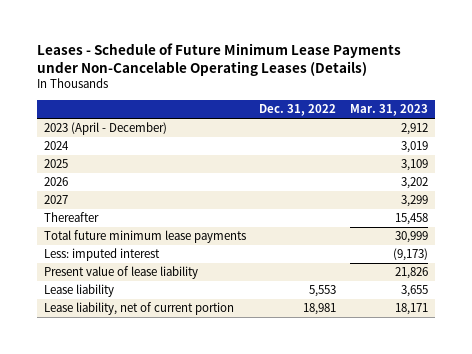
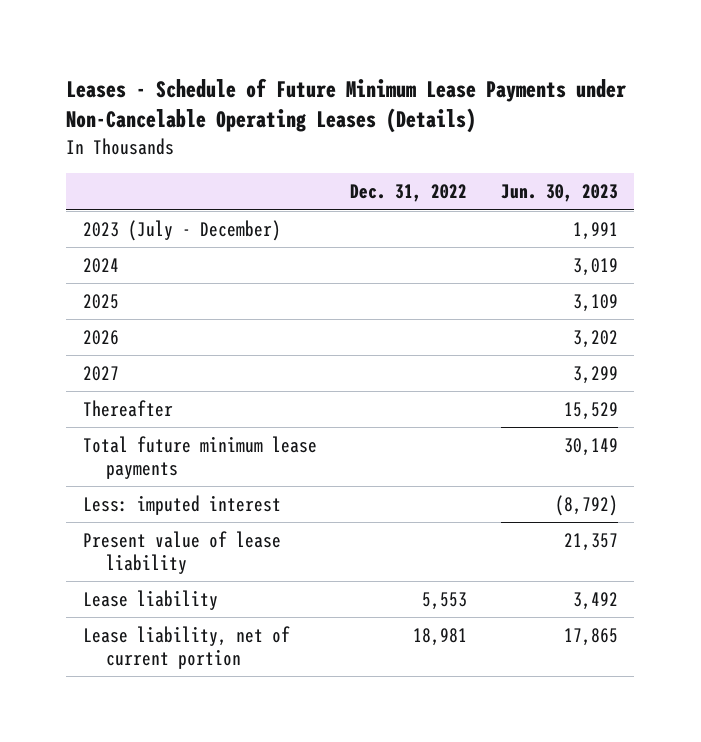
- | Dec. 31, 2022 | Mar. 31, 2023
+ | Dec. 31, 2022 | Jun. 30, 2023
- 2023 (April - December) | | 2,912
+ 2023 (July - December) | | 1,991

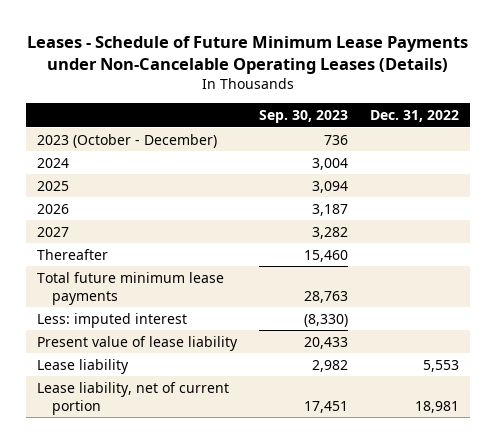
- | Dec. 31, 2022 | Jun. 30, 2023
+ | Sep. 30, 2023 | Dec. 31, 2022
- 2023 (July - December) | | 1,991
+ 2023 (October - December) | 736 |

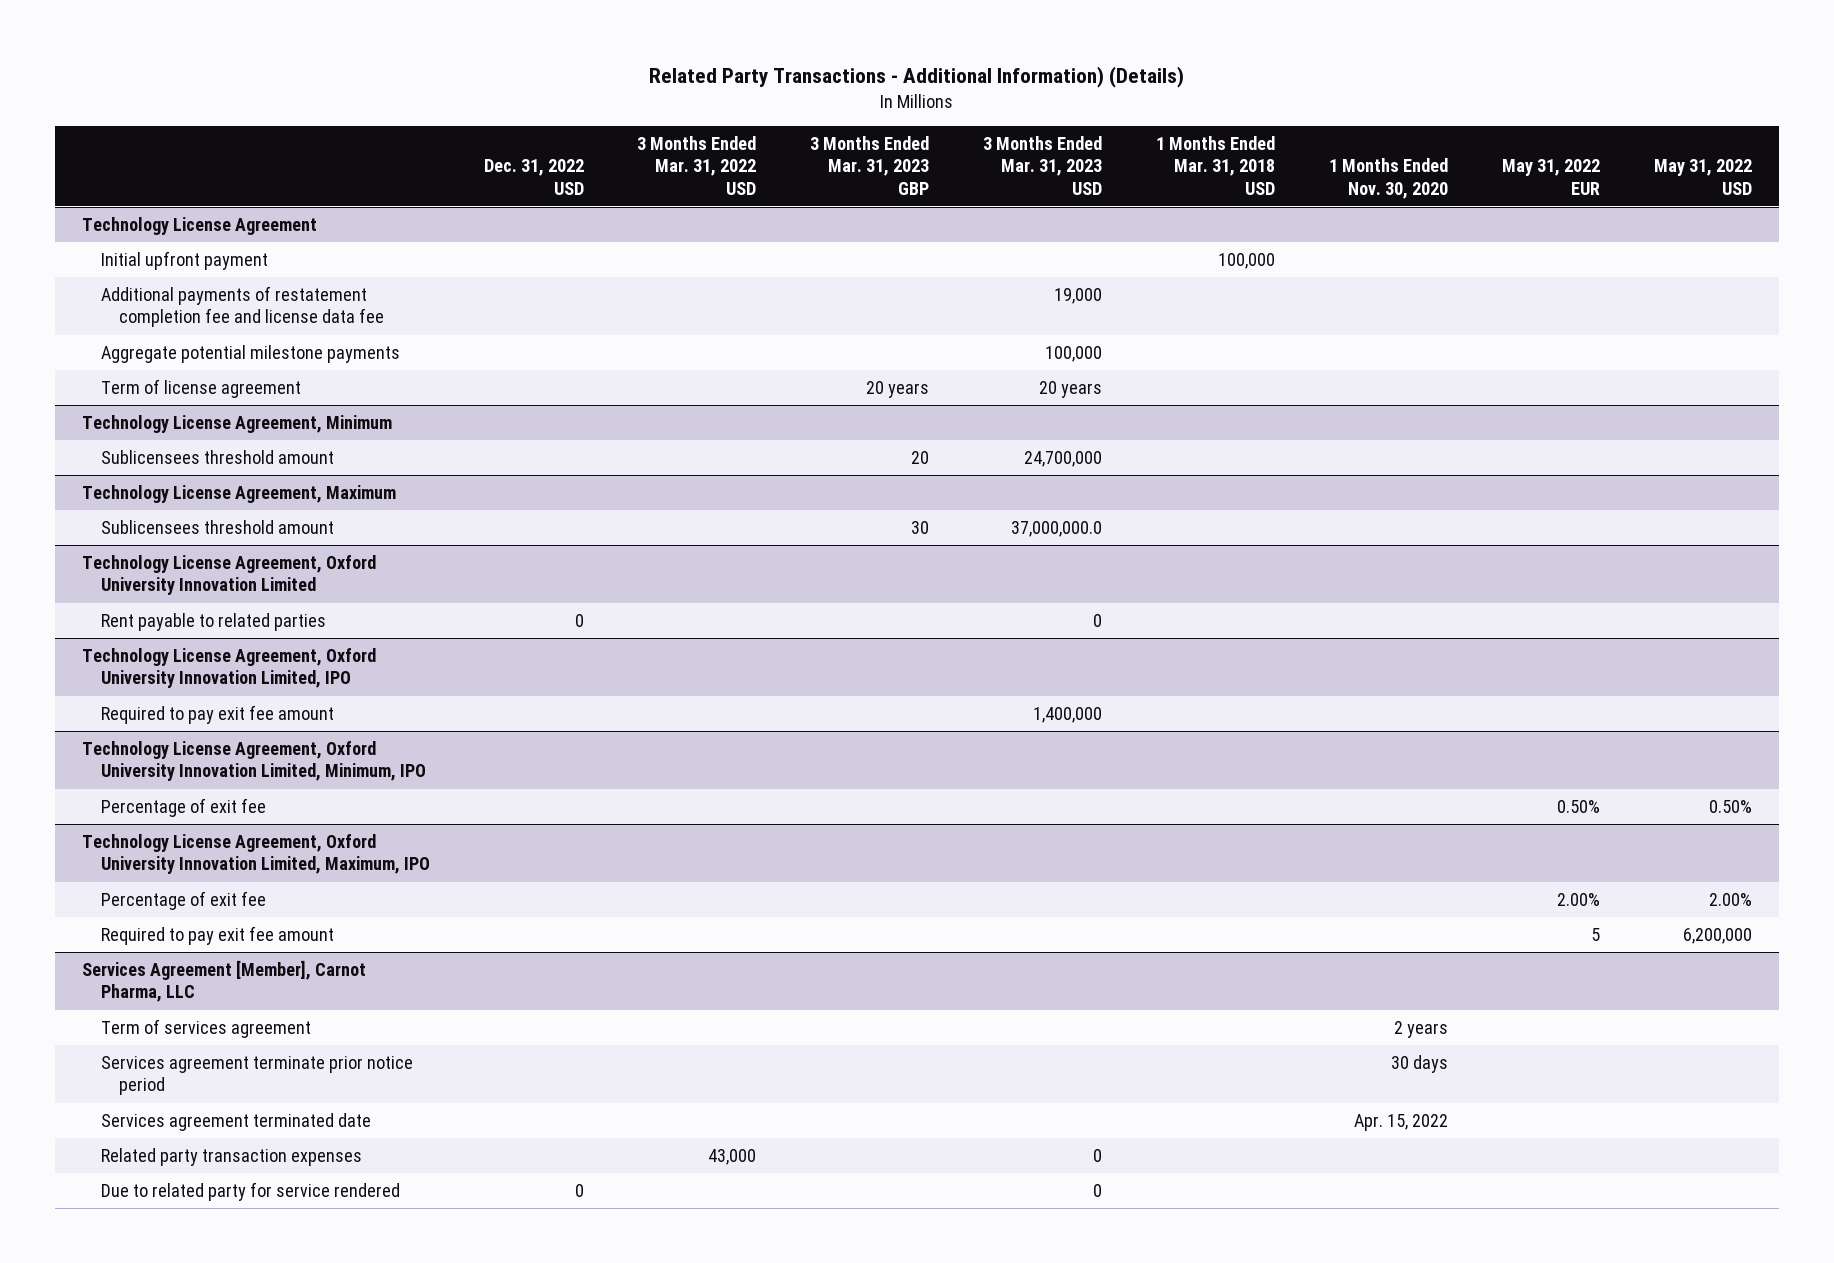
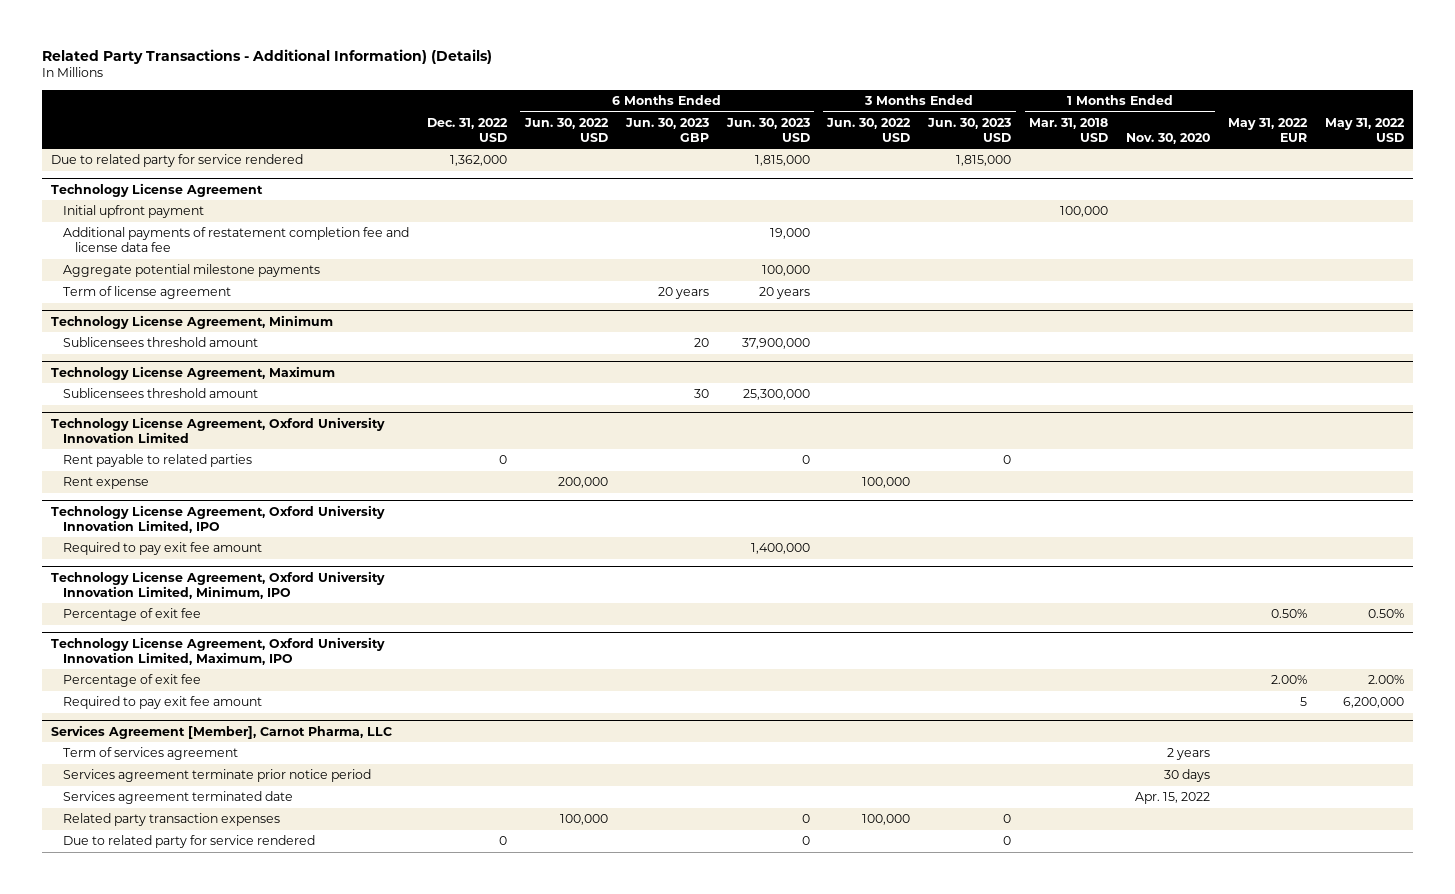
- | Dec. 31, 2022 USD | 3 Months Ended Mar. 31, 2022 USD | 3 Months Ended Mar. 31, 2023 GBP | 3 Months Ended Mar. 31, 2023 USD | 1 Months Ended Mar. 31, 2018 USD | 1 Months Ended Nov. 30, 2020 | May 31, 2022 EUR | May 31, 2022 USD
+ | Dec. 31, 2022 USD | 6 Months Ended Jun. 30, 2022 USD | 6 Months Ended Jun. 30, 2023 GBP | 6 Months Ended Jun. 30, 2023 USD | 3 Months Ended Jun. 30, 2022 USD | 3 Months Ended Jun. 30, 2023 USD | 1 Months Ended Mar. 31, 2018 USD | 1 Months Ended Nov. 30, 2020 | May 31, 2022 EUR | May 31, 2022 USD
+ Due to related party for service rendered | 1,362,000 | | | 1,815,000 | | 1,815,000 | | | |
@ Technology License Agreement, Oxford University Innovation Limited
+ Rent expense | | 200,000 | | | 100,000 | | | | |

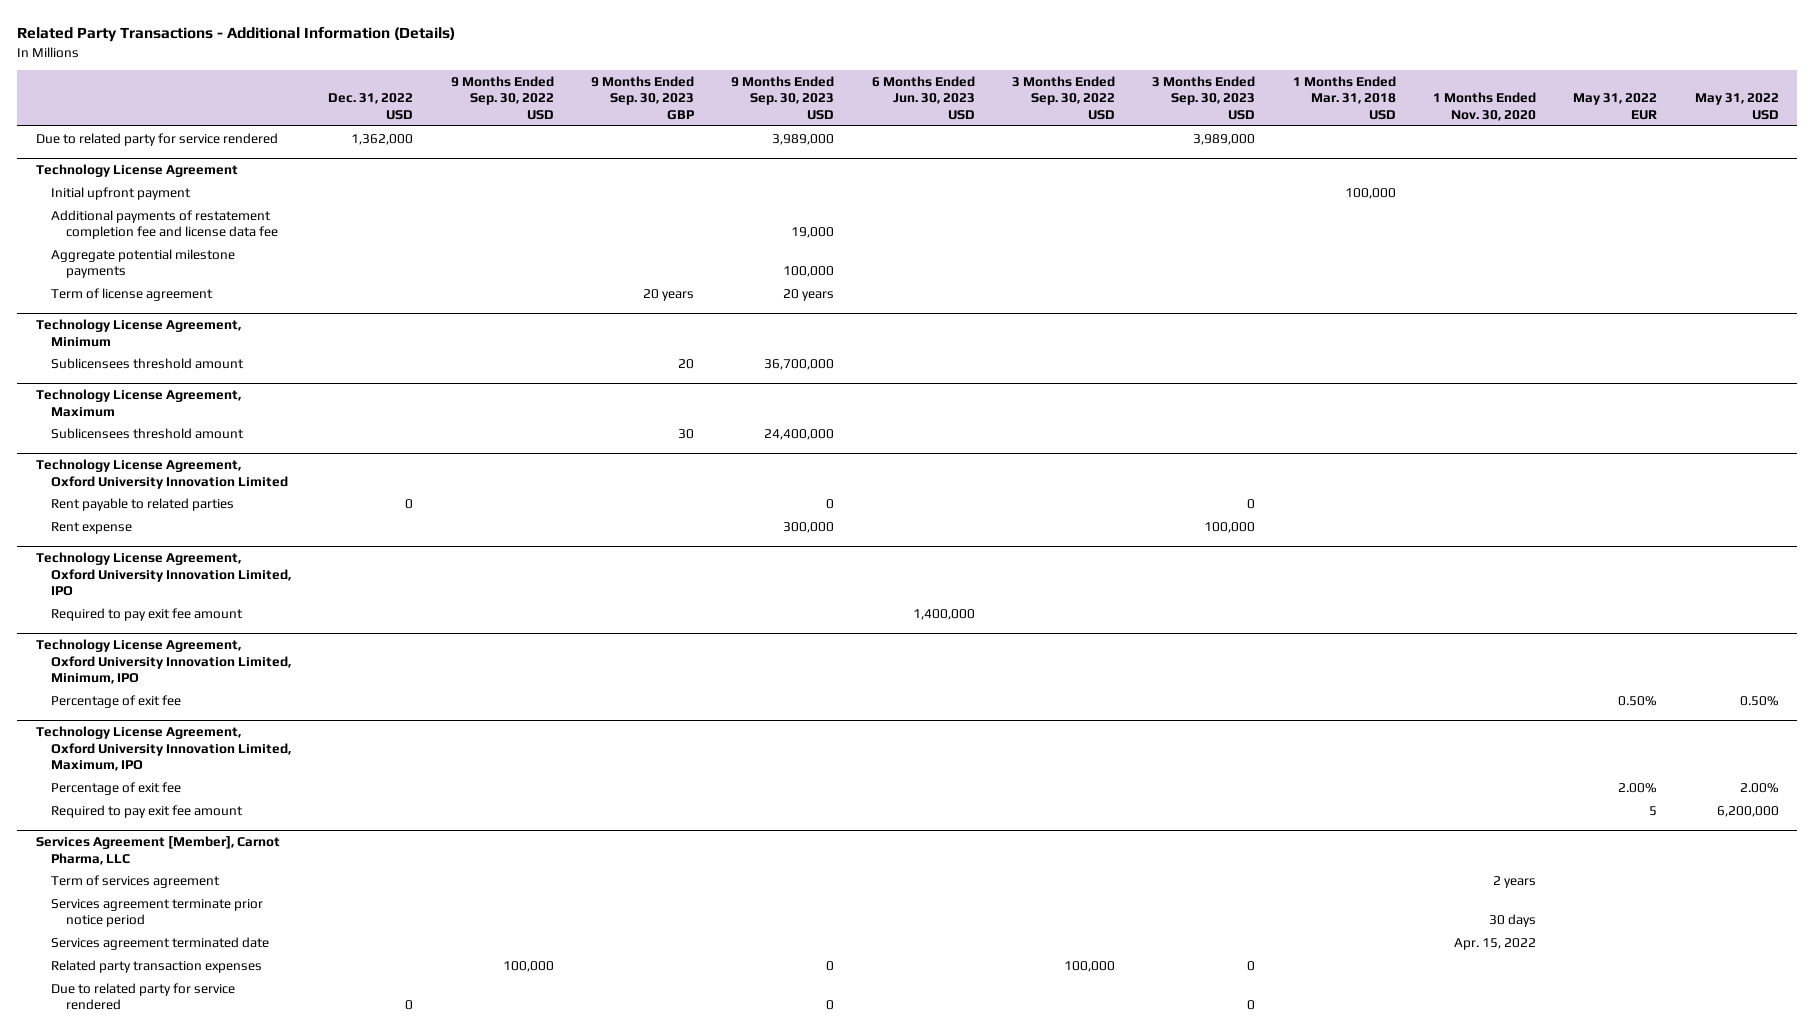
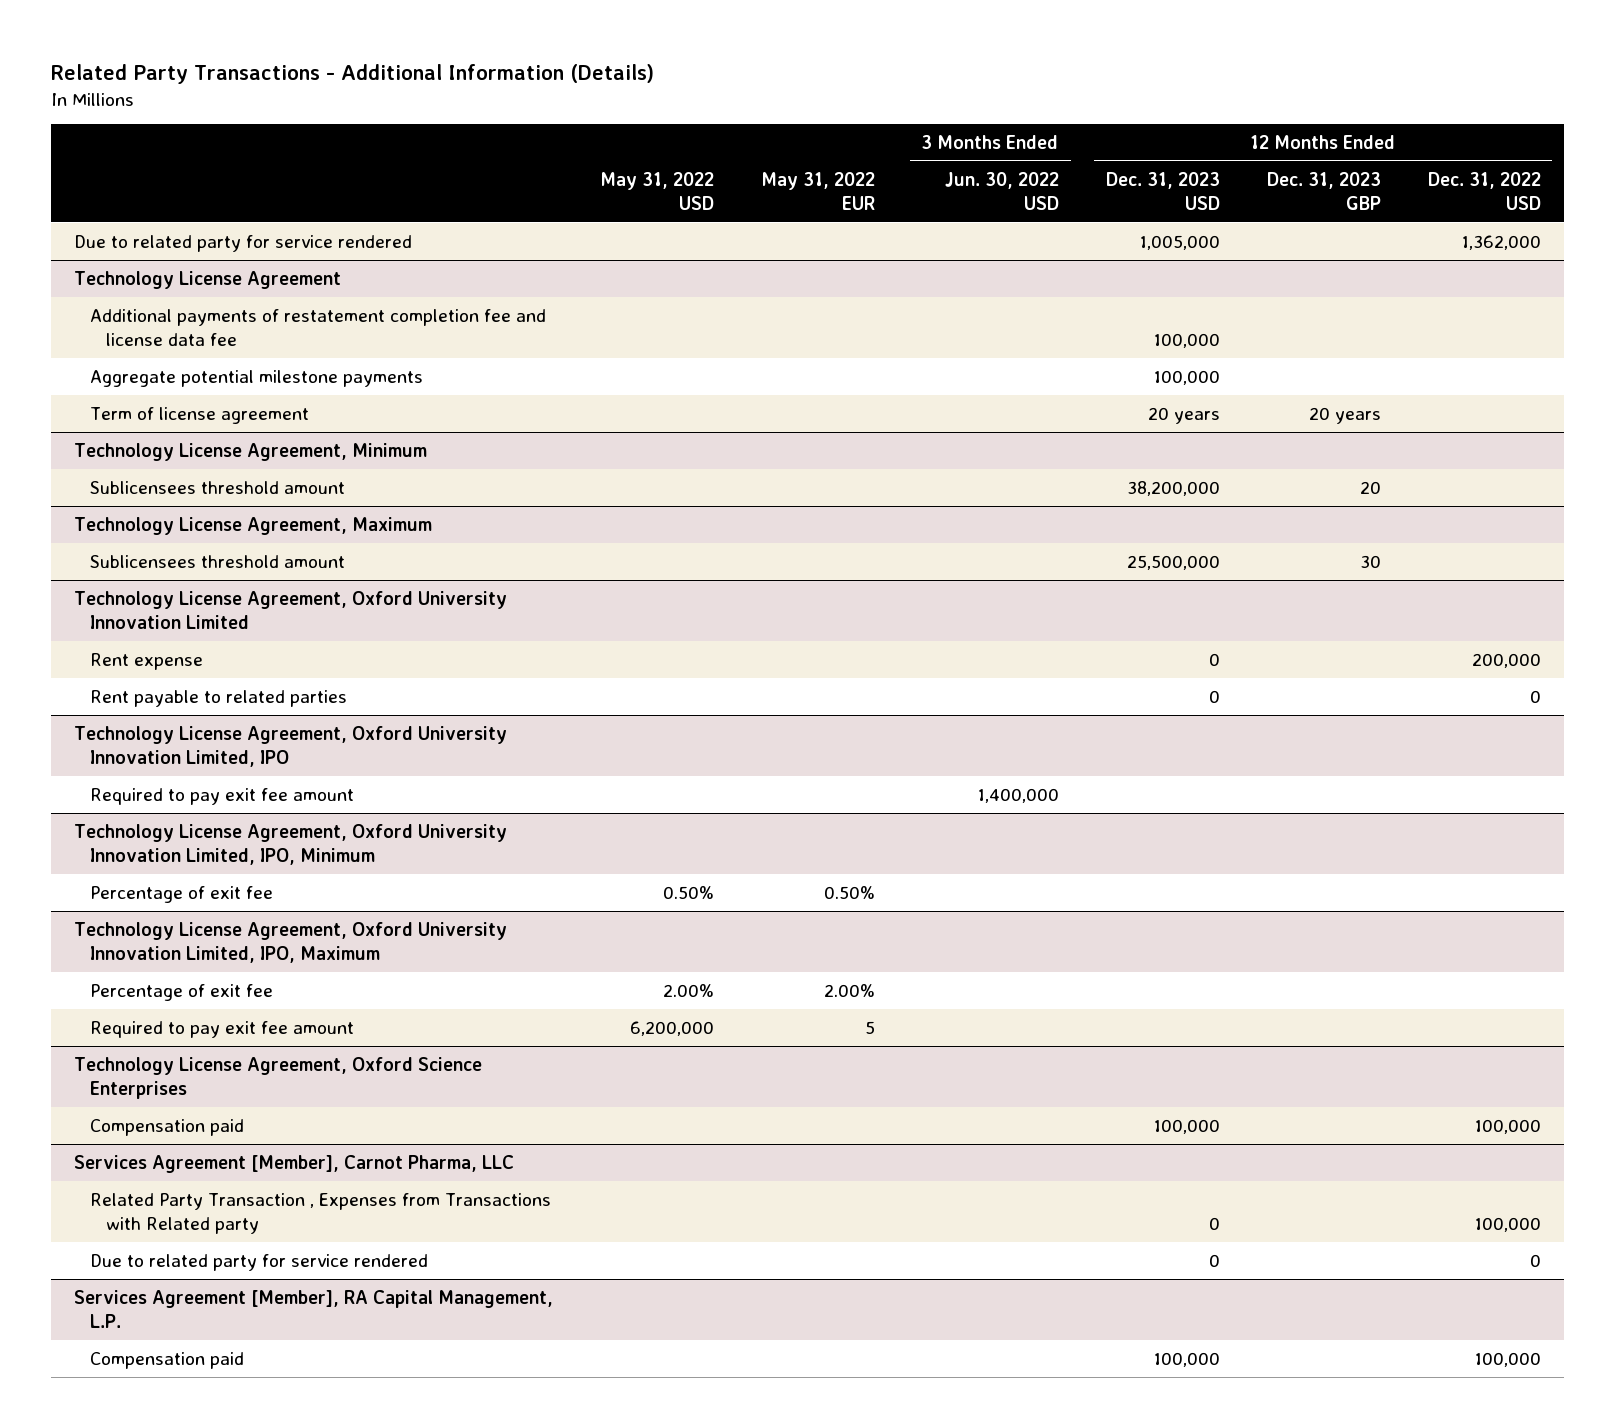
- | Dec. 31, 2022 USD | 9 Months Ended Sep. 30, 2022 USD | 9 Months Ended Sep. 30, 2023 GBP | 9 Months Ended Sep. 30, 2023 USD | 6 Months Ended Jun. 30, 2023 USD | 3 Months Ended Sep. 30, 2022 USD | 3 Months Ended Sep. 30, 2023 USD | 1 Months Ended Mar. 31, 2018 USD | 1 Months Ended Nov. 30, 2020 | May 31, 2022 EUR | May 31, 2022 USD
+ | May 31, 2022 USD | May 31, 2022 EUR | 3 Months Ended Jun. 30, 2022 USD | 12 Months Ended Dec. 31, 2023 USD | 12 Months Ended Dec. 31, 2023 GBP | 12 Months Ended Dec. 31, 2022 USD
@ Technology License Agreement
- Initial upfront payment | | | | | | | | 100,000 | | |
@ Technology License Agreement, Oxford University Innovation Limited
moved down: Rent payable to related parties | | | | 0 | | 0
- Technology License Agreement, Oxford University Innovation Limited, Minimum, IPO
+ Technology License Agreement, Oxford University Innovation Limited, IPO, Minimum
- Technology License Agreement, Oxford University Innovation Limited, Maximum, IPO
+ Technology License Agreement, Oxford University Innovation Limited, IPO, Maximum
+ Technology License Agreement, Oxford Science Enterprises
+ Compensation paid | | | | 100,000 | | 100,000
@ Services Agreement [Member], Carnot Pharma, LLC
- Term of services agreement | | | | | | | | | 2 years | |
- Services agreement terminate prior notice period | | | | | | | | | 30 days | |
- Services agreement terminated date | | | | | | | | | Apr. 15, 2022 | |
- Related party transaction expenses | | 100,000 | | 0 | | 100,000 | 0 | | | |
+ Related Party Transaction , Expenses from Transactions with Related party | | | | 0 | | 100,000
+ Services Agreement [Member], RA Capital Management, L.P.
+ Compensation paid | | | | 100,000 | | 100,000

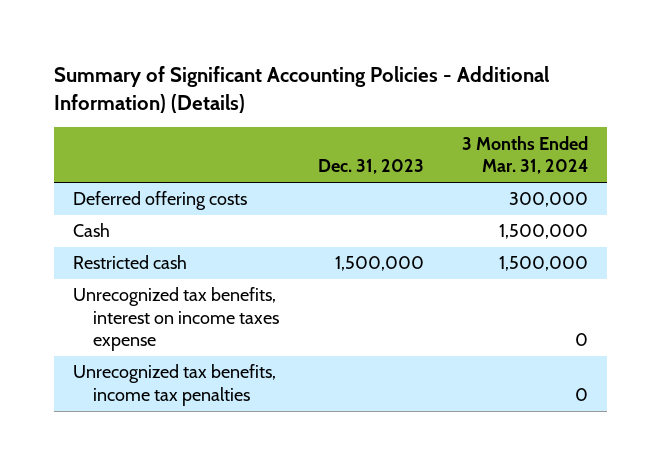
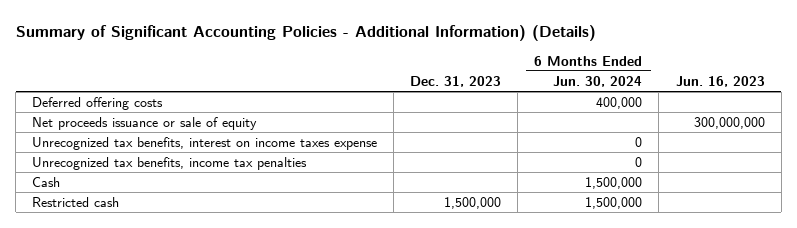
- | Dec. 31, 2023 | 3 Months Ended Mar. 31, 2024
+ | Dec. 31, 2023 | 6 Months Ended Jun. 30, 2024 | Jun. 16, 2023
+ Net proceeds issuance or sale of equity | | | 300,000,000
moved down: Cash | | 1,500,000 |
moved down: Restricted cash | 1,500,000 | 1,500,000 |

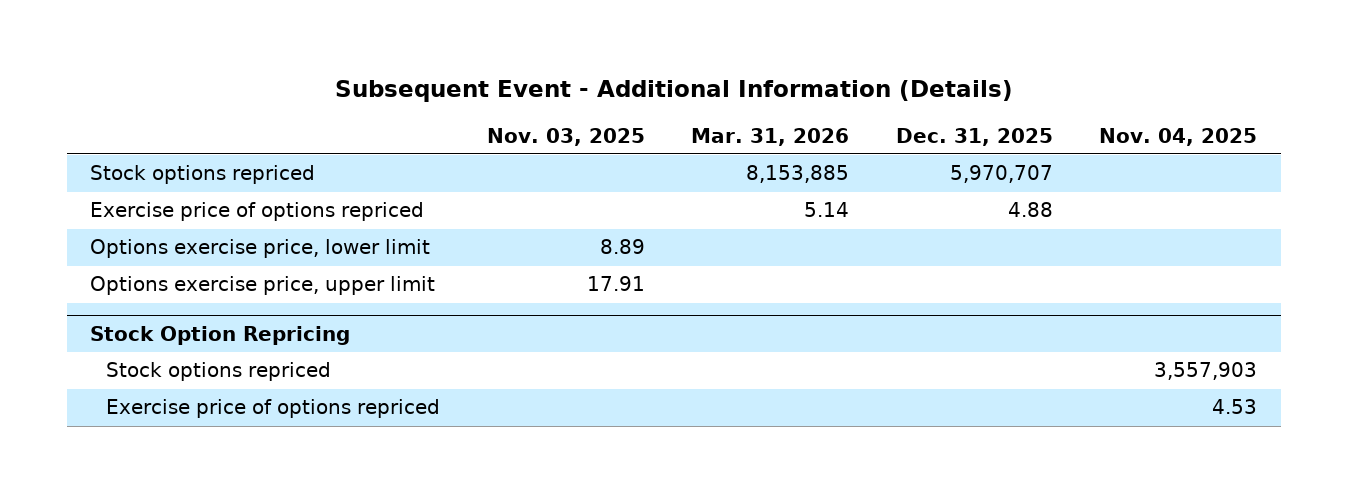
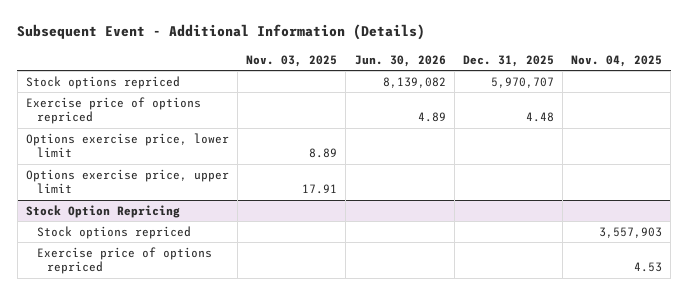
- | Nov. 03, 2025 | Mar. 31, 2026 | Dec. 31, 2025 | Nov. 04, 2025
+ | Nov. 03, 2025 | Jun. 30, 2026 | Dec. 31, 2025 | Nov. 04, 2025
- Exercise price of options repriced | | 5.14 | 4.88 |
+ Exercise price of options repriced | | 4.89 | 4.48 |

